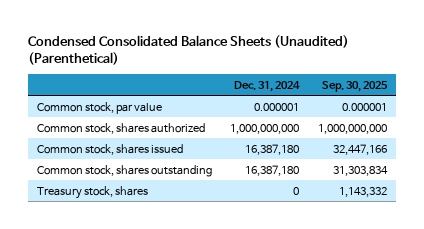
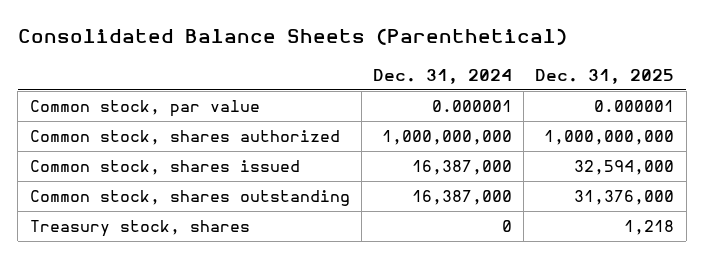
- Condensed Consolidated Balance Sheets (Unaudited) (Parenthetical)
+ Consolidated Balance Sheets (Parenthetical)
- | Dec. 31, 2024 | Sep. 30, 2025
+ | Dec. 31, 2024 | Dec. 31, 2025
- Common stock, shares issued | 16,387,180 | 32,447,166
- Common stock, shares outstanding | 16,387,180 | 31,303,834
+ Common stock, shares issued | 16,387,000 | 32,594,000
+ Common stock, shares outstanding | 16,387,000 | 31,376,000

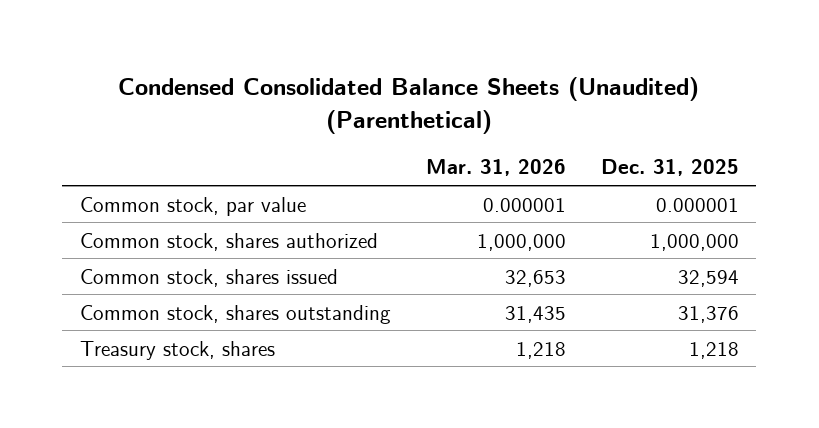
- Consolidated Balance Sheets (Parenthetical)
+ Condensed Consolidated Balance Sheets (Unaudited) (Parenthetical)
- | Dec. 31, 2024 | Dec. 31, 2025
+ | Mar. 31, 2026 | Dec. 31, 2025
- Common stock, shares authorized | 1,000,000,000 | 1,000,000,000
- Common stock, shares issued | 16,387,000 | 32,594,000
- Common stock, shares outstanding | 16,387,000 | 31,376,000
+ Common stock, shares authorized | 1,000,000 | 1,000,000
+ Common stock, shares issued | 32,653 | 32,594
+ Common stock, shares outstanding | 31,435 | 31,376

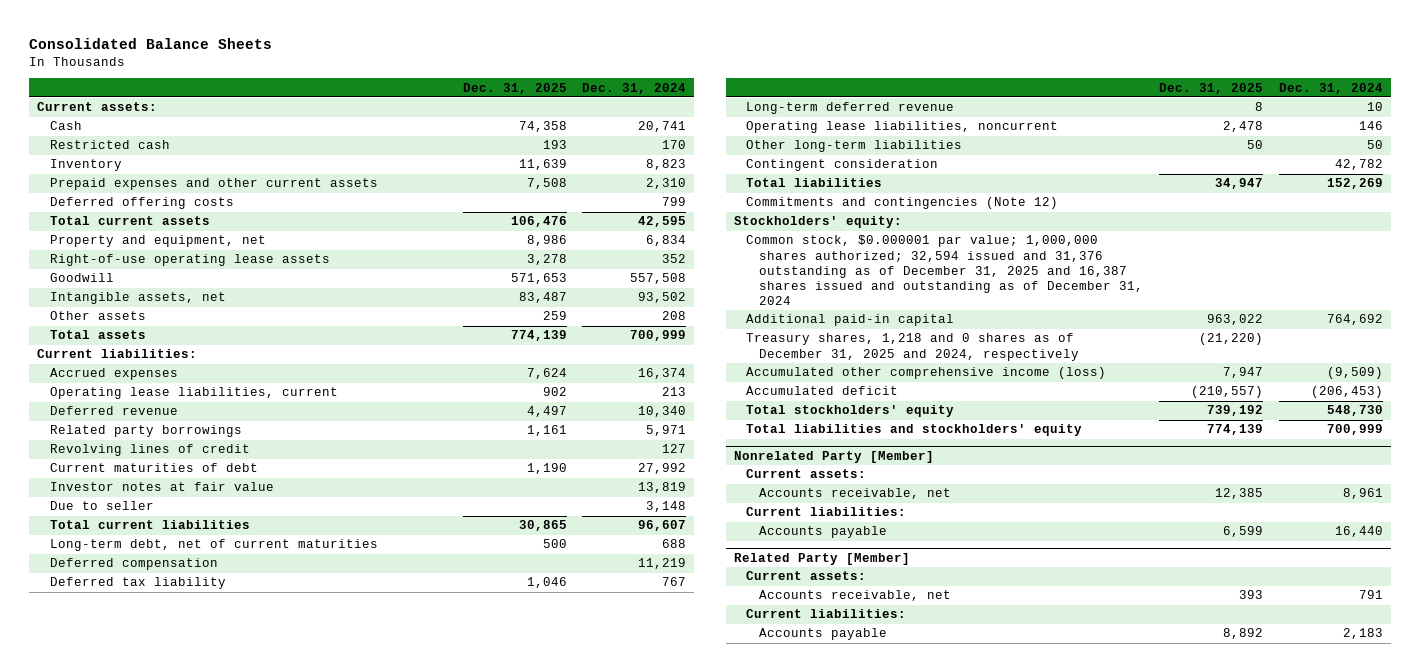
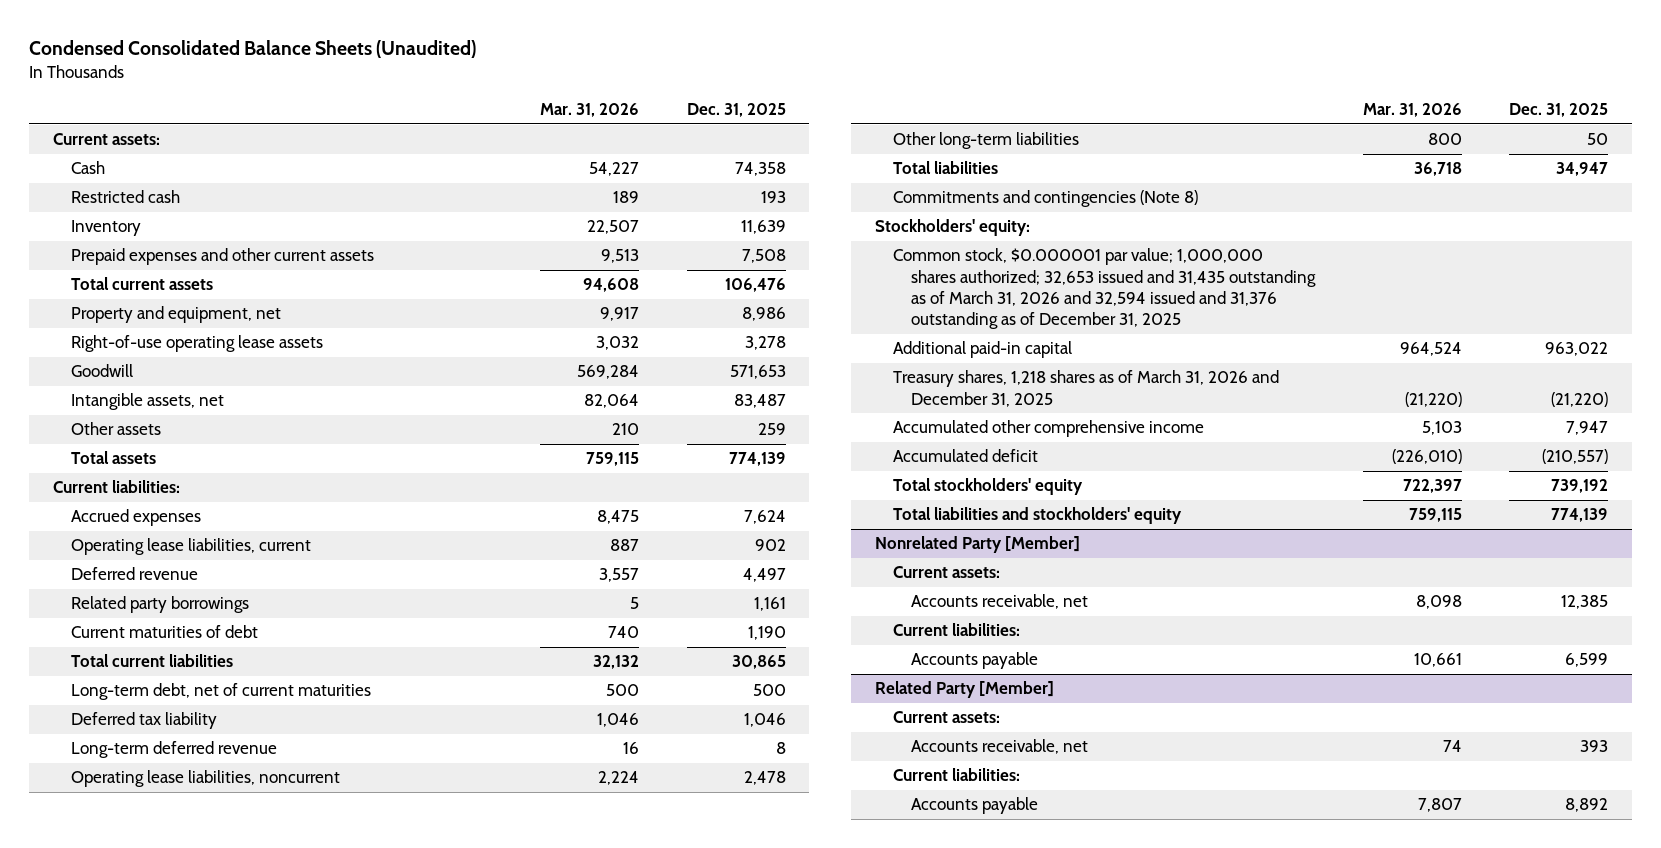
- Consolidated Balance Sheets
+ Condensed Consolidated Balance Sheets (Unaudited)
- | Dec. 31, 2025 | Dec. 31, 2024
+ | Mar. 31, 2026 | Dec. 31, 2025
- Deferred offering costs | | 799
- Revolving lines of credit | | 127
- Investor notes at fair value | | 13,819
- Due to seller | | 3,148
- Deferred compensation | | 11,219
- Contingent consideration | | 42,782
- Commitments and contingencies (Note 12)
+ Commitments and contingencies (Note 8)
- Common stock, $0.000001 par value; 1,000,000 shares authorized; 32,594 issued and 31,376 outstanding as of December 31, 2025 and 16,387 shares issued and outstanding as of December 31, 2024
+ Common stock, $0.000001 par value; 1,000,000 shares authorized; 32,653 issued and 31,435 outstanding as of March 31, 2026 and 32,594 issued and 31,376 outstanding as of December 31, 2025
- Treasury shares, 1,218 and 0 shares as of December 31, 2025 and 2024, respectively | (21,220) |
- Accumulated other comprehensive income (loss) | 7,947 | (9,509)
+ Treasury shares, 1,218 shares as of March 31, 2026 and December 31, 2025 | (21,220) | (21,220)
+ Accumulated other comprehensive income | 5,103 | 7,947

